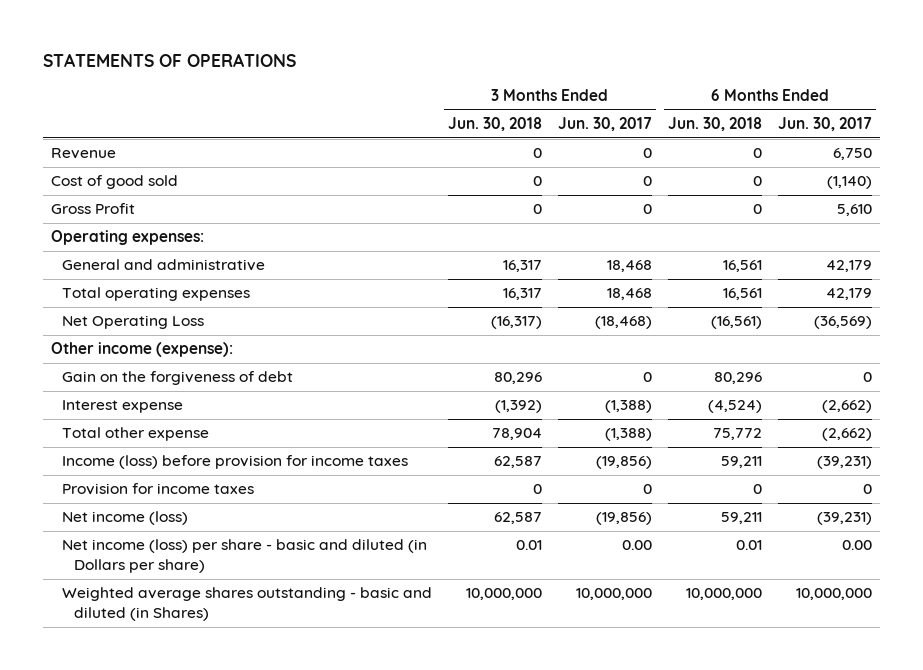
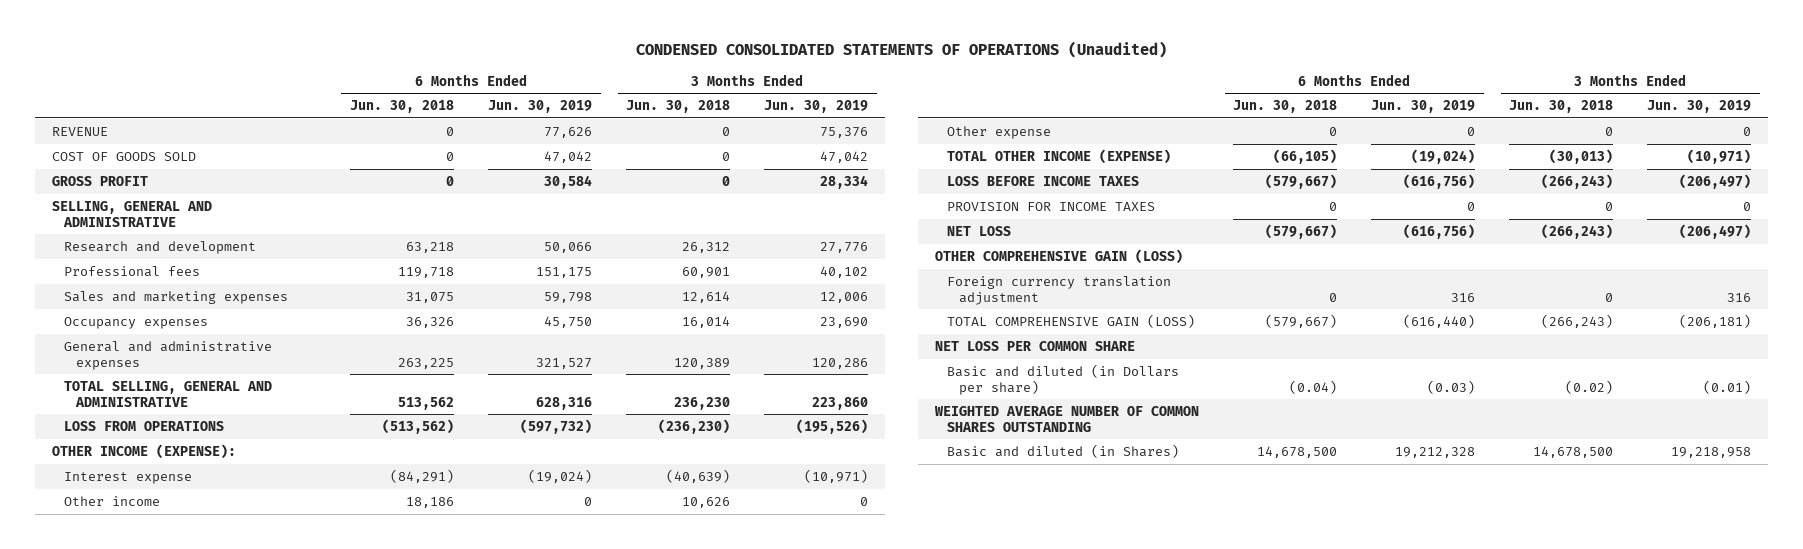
- STATEMENTS OF OPERATIONS
+ CONDENSED CONSOLIDATED STATEMENTS OF OPERATIONS (Unaudited)
- | 3 Months Ended Jun. 30, 2018 | 3 Months Ended Jun. 30, 2017 | 6 Months Ended Jun. 30, 2018 | 6 Months Ended Jun. 30, 2017
+ | 6 Months Ended Jun. 30, 2018 | 6 Months Ended Jun. 30, 2019 | 3 Months Ended Jun. 30, 2018 | 3 Months Ended Jun. 30, 2019
- Revenue | 0 | 0 | 0 | 6,750
- Cost of good sold | 0 | 0 | 0 | (1,140)
- Gross Profit | 0 | 0 | 0 | 5,610
- Operating expenses:
- General and administrative | 16,317 | 18,468 | 16,561 | 42,179
- Total operating expenses | 16,317 | 18,468 | 16,561 | 42,179
- Net Operating Loss | (16,317) | (18,468) | (16,561) | (36,569)
- Other income (expense):
- Gain on the forgiveness of debt | 80,296 | 0 | 80,296 | 0
- Interest expense | (1,392) | (1,388) | (4,524) | (2,662)
- Total other expense | 78,904 | (1,388) | 75,772 | (2,662)
- Income (loss) before provision for income taxes | 62,587 | (19,856) | 59,211 | (39,231)
- Provision for income taxes | 0 | 0 | 0 | 0
- Net income (loss) | 62,587 | (19,856) | 59,211 | (39,231)
- Net income (loss) per share - basic and diluted (in Dollars per share) | 0.01 | 0.00 | 0.01 | 0.00
- Weighted average shares outstanding - basic and diluted (in Shares) | 10,000,000 | 10,000,000 | 10,000,000 | 10,000,000
+ REVENUE | 0 | 77,626 | 0 | 75,376
+ COST OF GOODS SOLD | 0 | 47,042 | 0 | 47,042
+ GROSS PROFIT | 0 | 30,584 | 0 | 28,334
+ SELLING, GENERAL AND ADMINISTRATIVE
+ Research and development | 63,218 | 50,066 | 26,312 | 27,776
+ Professional fees | 119,718 | 151,175 | 60,901 | 40,102
+ Sales and marketing expenses | 31,075 | 59,798 | 12,614 | 12,006
+ Occupancy expenses | 36,326 | 45,750 | 16,014 | 23,690
+ General and administrative expenses | 263,225 | 321,527 | 120,389 | 120,286
+ TOTAL SELLING, GENERAL AND ADMINISTRATIVE | 513,562 | 628,316 | 236,230 | 223,860
+ LOSS FROM OPERATIONS | (513,562) | (597,732) | (236,230) | (195,526)
+ OTHER INCOME (EXPENSE):
+ Interest expense | (84,291) | (19,024) | (40,639) | (10,971)
+ Other income | 18,186 | 0 | 10,626 | 0
+ Other expense | 0 | 0 | 0 | 0
+ TOTAL OTHER INCOME (EXPENSE) | (66,105) | (19,024) | (30,013) | (10,971)
+ LOSS BEFORE INCOME TAXES | (579,667) | (616,756) | (266,243) | (206,497)
+ PROVISION FOR INCOME TAXES | 0 | 0 | 0 | 0
+ NET LOSS | (579,667) | (616,756) | (266,243) | (206,497)
+ OTHER COMPREHENSIVE GAIN (LOSS)
+ Foreign currency translation adjustment | 0 | 316 | 0 | 316
+ TOTAL COMPREHENSIVE GAIN (LOSS) | (579,667) | (616,440) | (266,243) | (206,181)
+ NET LOSS PER COMMON SHARE
+ Basic and diluted (in Dollars per share) | (0.04) | (0.03) | (0.02) | (0.01)
+ WEIGHTED AVERAGE NUMBER OF COMMON SHARES OUTSTANDING
+ Basic and diluted (in Shares) | 14,678,500 | 19,212,328 | 14,678,500 | 19,218,958

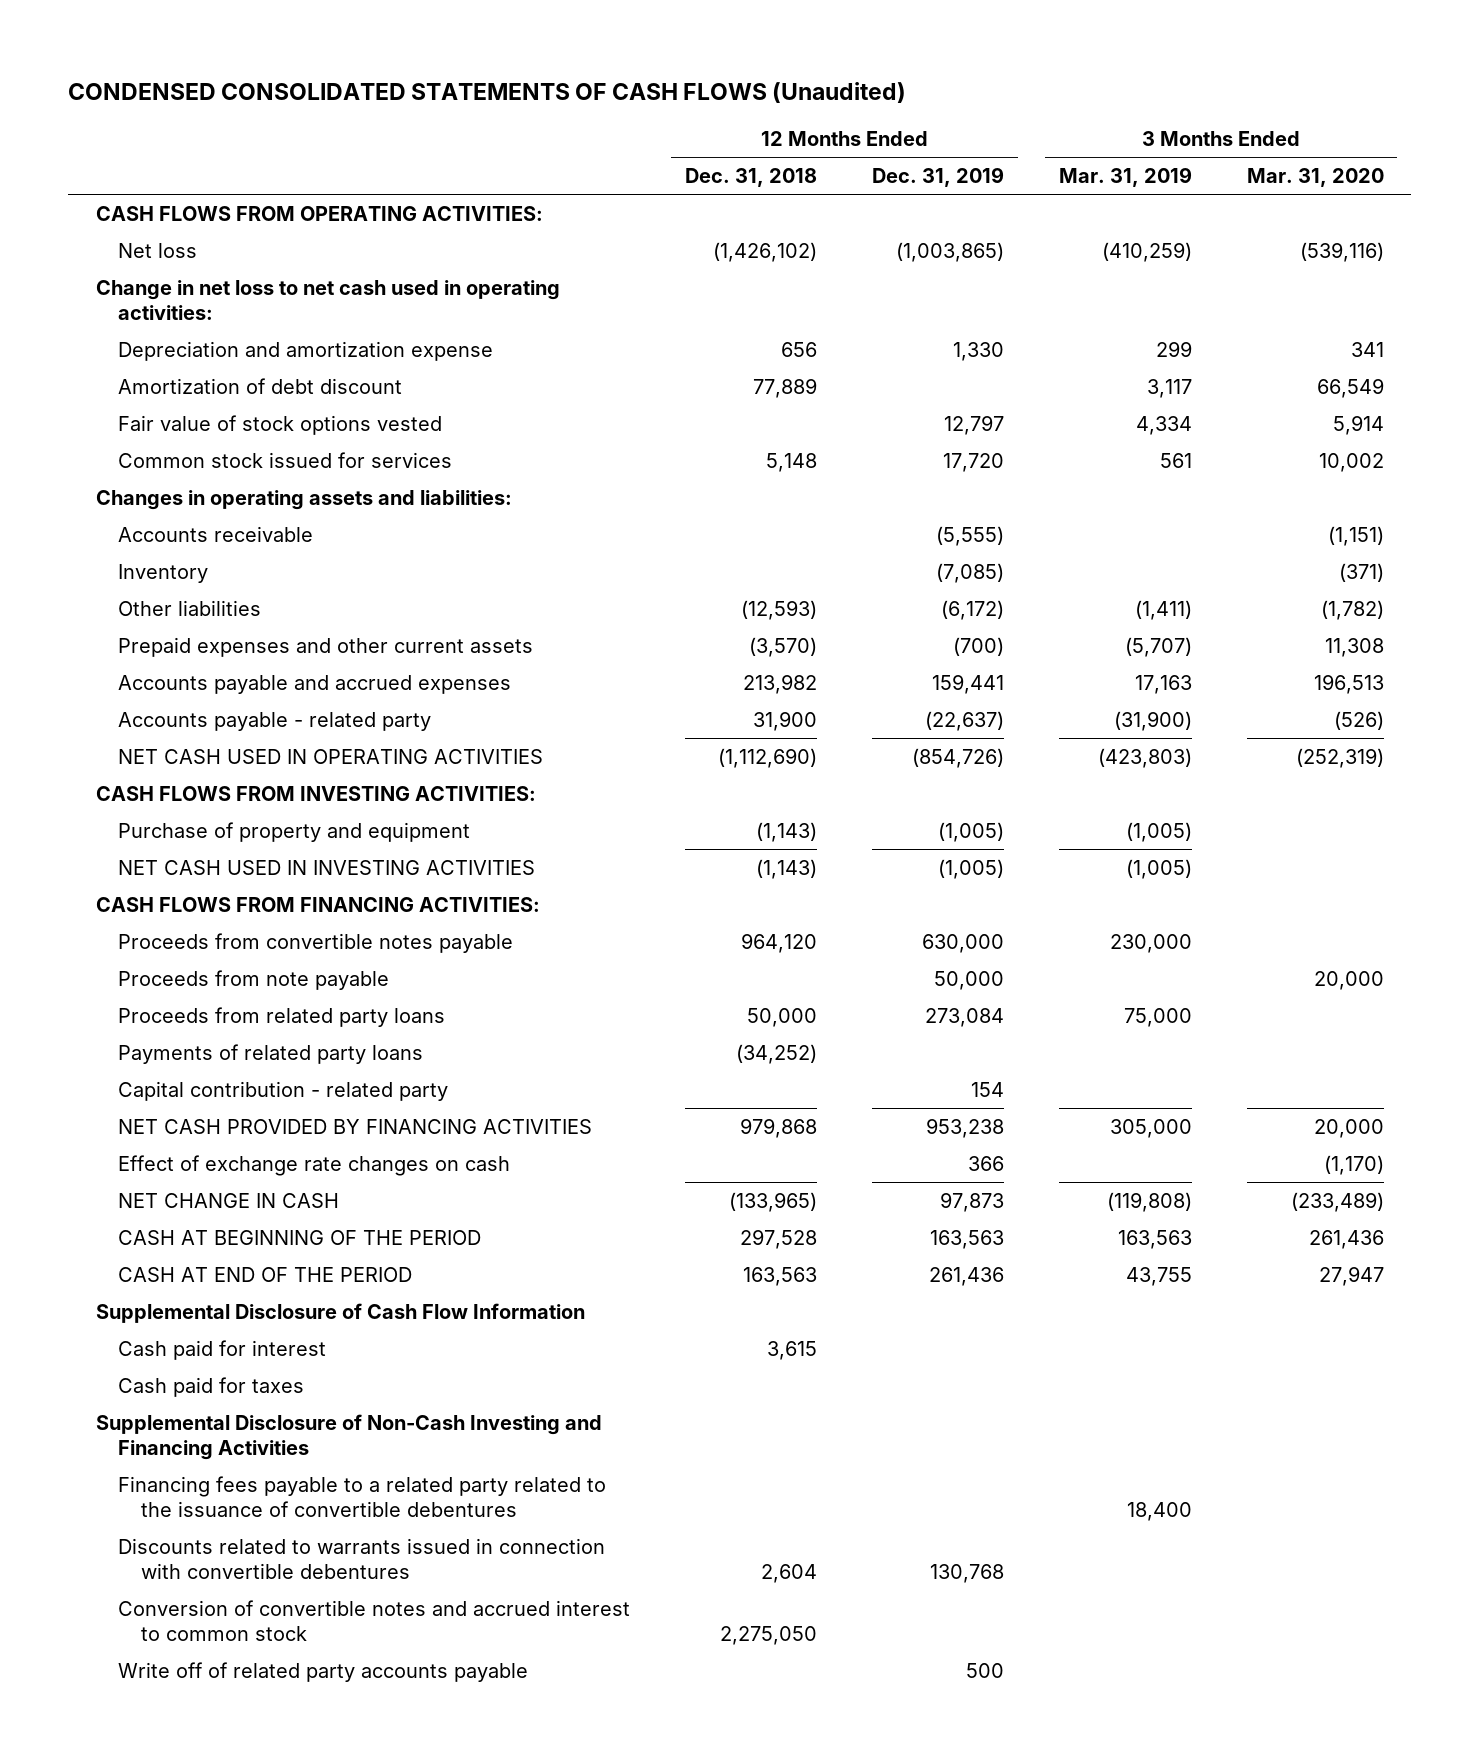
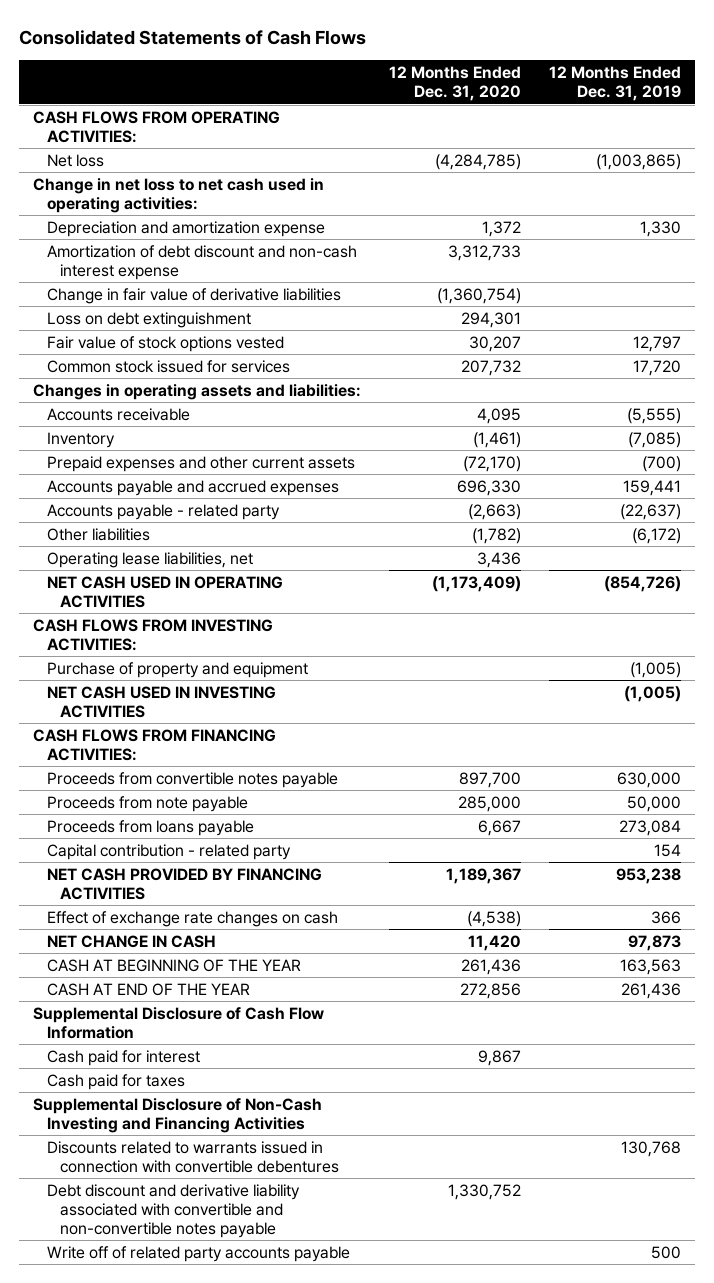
- CONDENSED CONSOLIDATED STATEMENTS OF CASH FLOWS (Unaudited)
+ Consolidated Statements of Cash Flows
- | 12 Months Ended Dec. 31, 2018 | 12 Months Ended Dec. 31, 2019 | 3 Months Ended Mar. 31, 2019 | 3 Months Ended Mar. 31, 2020
+ | 12 Months Ended Dec. 31, 2020 | 12 Months Ended Dec. 31, 2019
- Amortization of debt discount | 77,889 | | 3,117 | 66,549
+ Amortization of debt discount and non-cash interest expense | 3,312,733 |
+ Change in fair value of derivative liabilities | (1,360,754) |
+ Loss on debt extinguishment | 294,301 |
moved down: Other liabilities | (1,782) | (6,172)
+ Operating lease liabilities, net | 3,436 |
- Proceeds from related party loans | 50,000 | 273,084 | 75,000 |
- Payments of related party loans | (34,252) | | |
+ Proceeds from loans payable | 6,667 | 273,084
- CASH AT BEGINNING OF THE PERIOD | 297,528 | 163,563 | 163,563 | 261,436
- CASH AT END OF THE PERIOD | 163,563 | 261,436 | 43,755 | 27,947
+ CASH AT BEGINNING OF THE YEAR | 261,436 | 163,563
+ CASH AT END OF THE YEAR | 272,856 | 261,436
- Financing fees payable to a related party related to the issuance of convertible debentures | | | 18,400 |
- Conversion of convertible notes and accrued interest to common stock | 2,275,050 | | |
+ Debt discount and derivative liability associated with convertible and non-convertible notes payable | 1,330,752 |

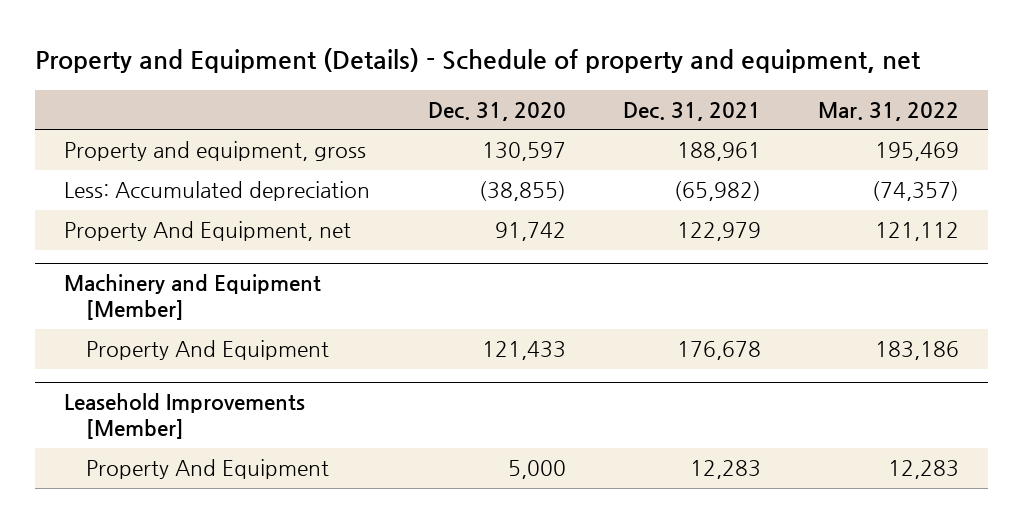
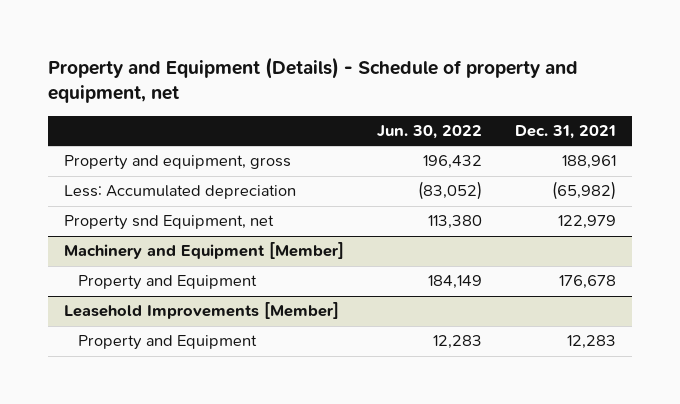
- | Dec. 31, 2020 | Dec. 31, 2021 | Mar. 31, 2022
+ | Jun. 30, 2022 | Dec. 31, 2021
- Property And Equipment, net | 91,742 | 122,979 | 121,112
+ Property snd Equipment, net | 113,380 | 122,979
@ Machinery and Equipment [Member]
- Property And Equipment | 121,433 | 176,678 | 183,186
+ Property and Equipment | 184,149 | 176,678
@ Leasehold Improvements [Member]
- Property And Equipment | 5,000 | 12,283 | 12,283
+ Property and Equipment | 12,283 | 12,283

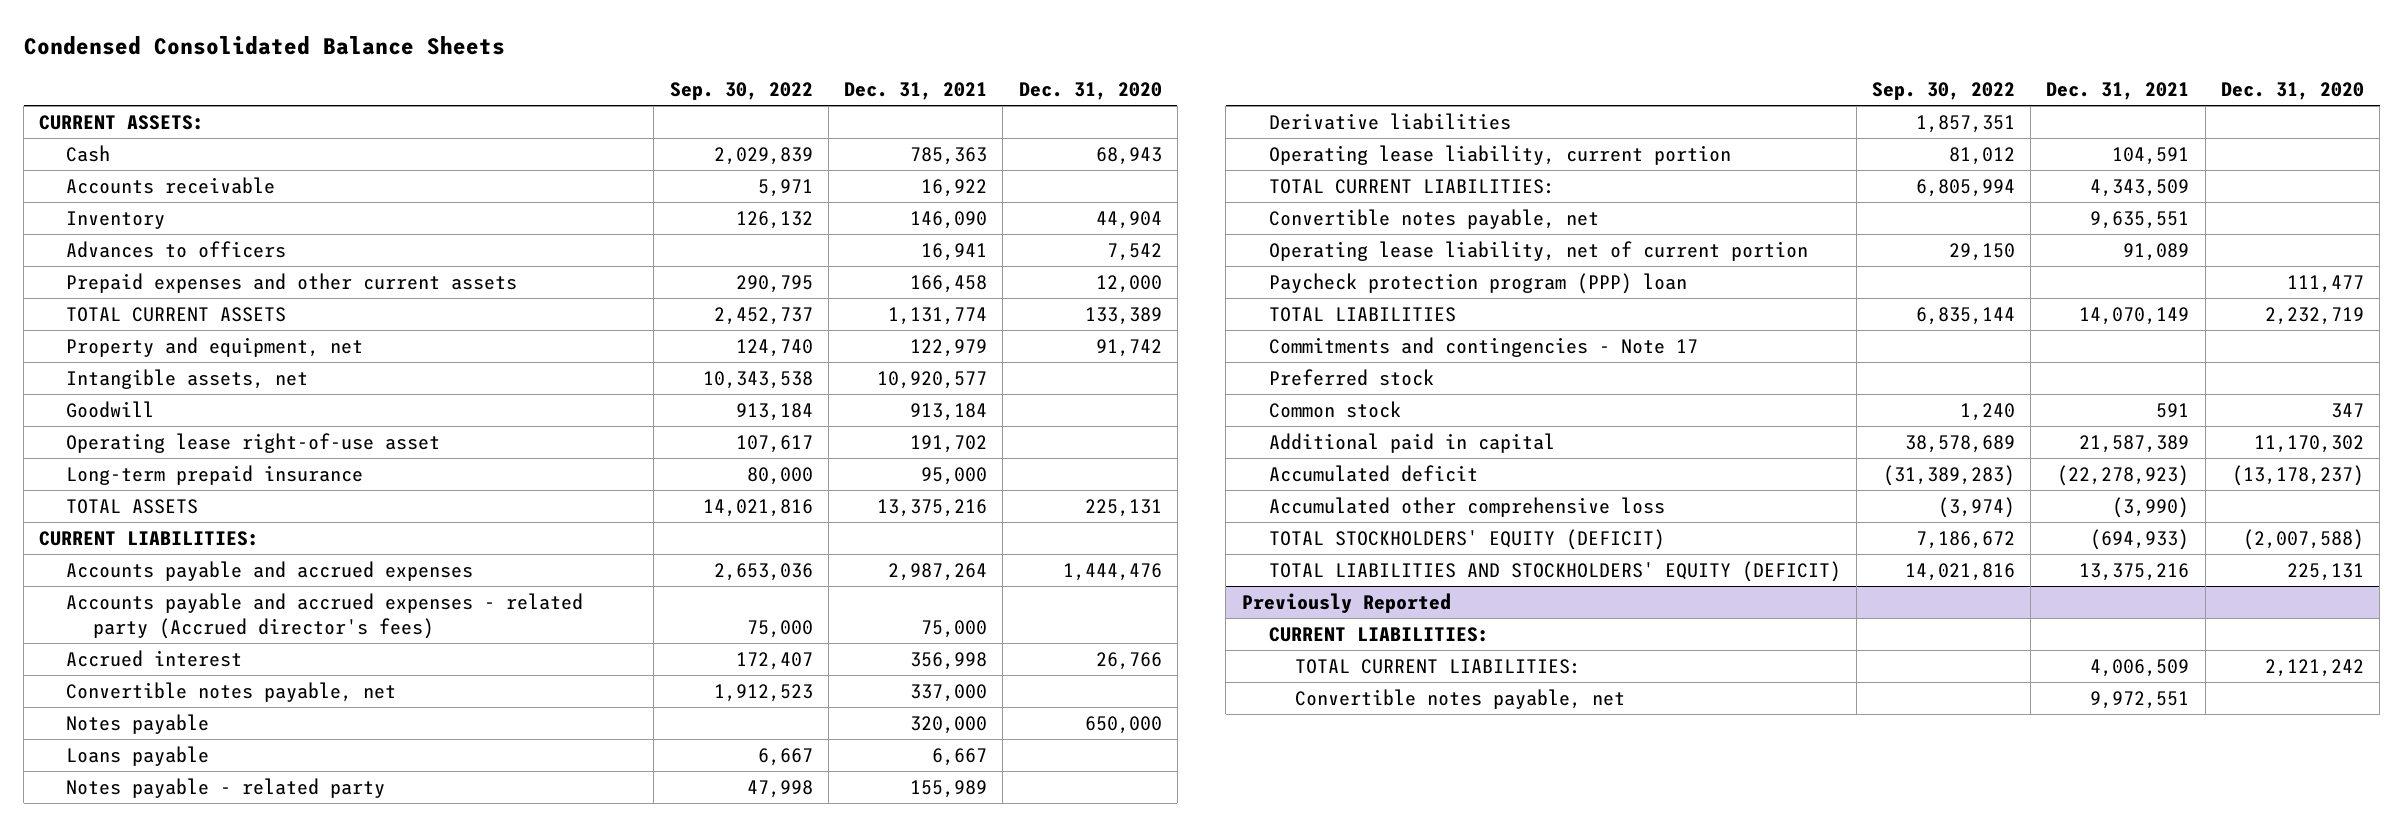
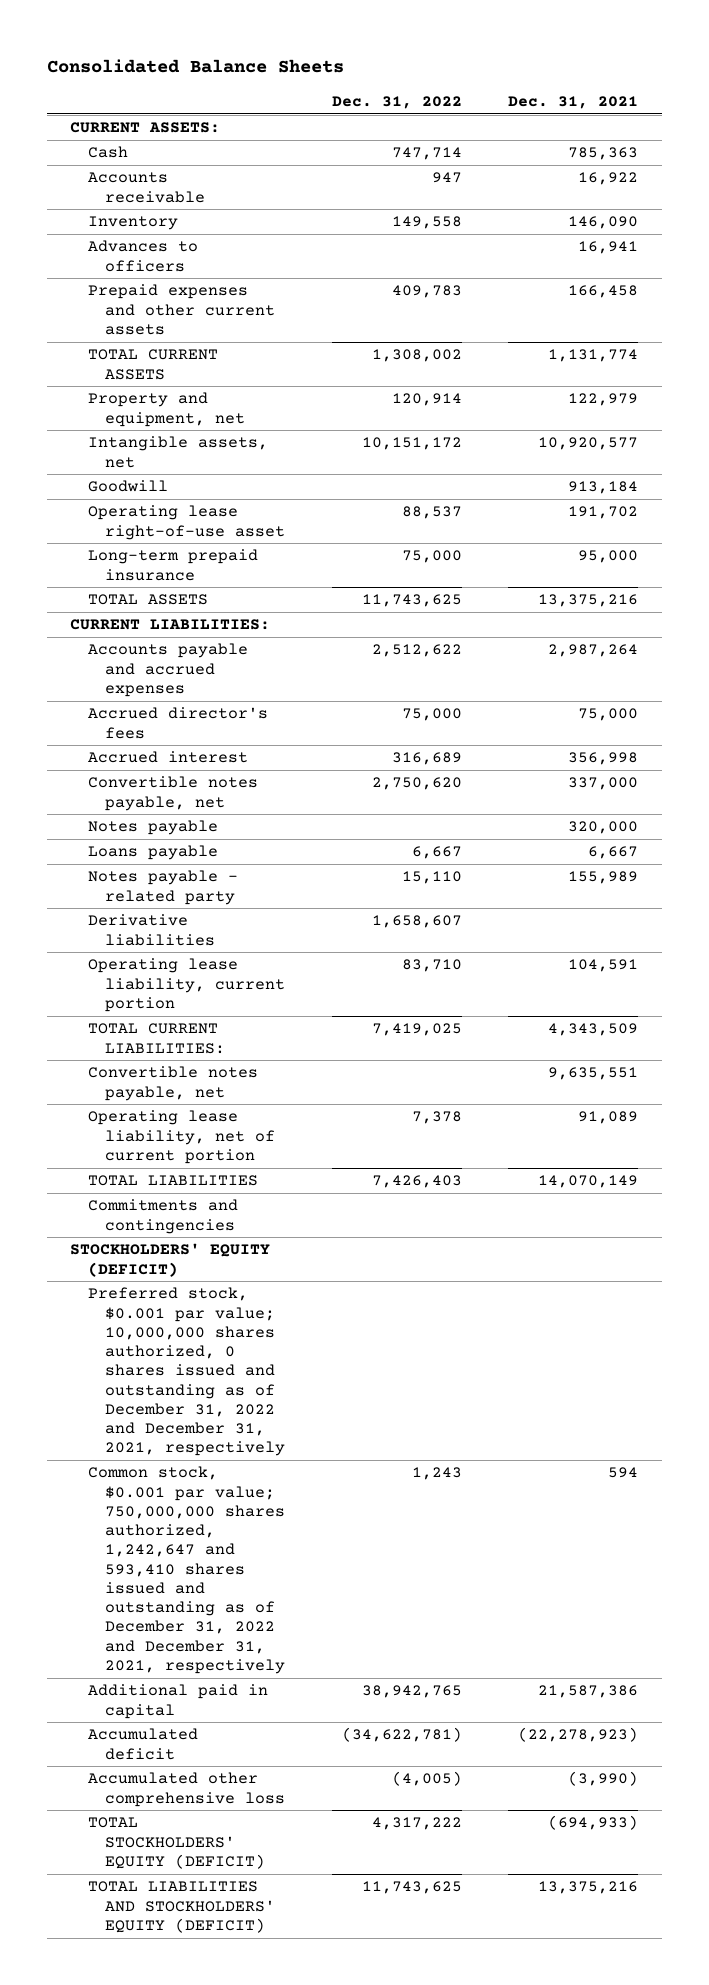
- Condensed Consolidated Balance Sheets
+ Consolidated Balance Sheets
- | Sep. 30, 2022 | Dec. 31, 2021 | Dec. 31, 2020
+ | Dec. 31, 2022 | Dec. 31, 2021
- Accounts payable and accrued expenses - related party (Accrued director's fees) | 75,000 | 75,000 |
+ Accrued director's fees | 75,000 | 75,000
- Paycheck protection program (PPP) loan | | | 111,477
- Commitments and contingencies - Note 17
- Preferred stock
- Common stock | 1,240 | 591 | 347
- Additional paid in capital | 38,578,689 | 21,587,389 | 11,170,302
+ Commitments and contingencies
+ STOCKHOLDERS' EQUITY (DEFICIT)
+ Preferred stock, $0.001 par value; 10,000,000 shares authorized, 0 shares issued and outstanding as of December 31, 2022 and December 31, 2021, respectively
+ Common stock, $0.001 par value; 750,000,000 shares authorized, 1,242,647 and 593,410 shares issued and outstanding as of December 31, 2022 and December 31, 2021, respectively | 1,243 | 594
+ Additional paid in capital | 38,942,765 | 21,587,386
- Previously Reported
- CURRENT LIABILITIES:
- TOTAL CURRENT LIABILITIES: | | 4,006,509 | 2,121,242
- Convertible notes payable, net | | 9,972,551 |

